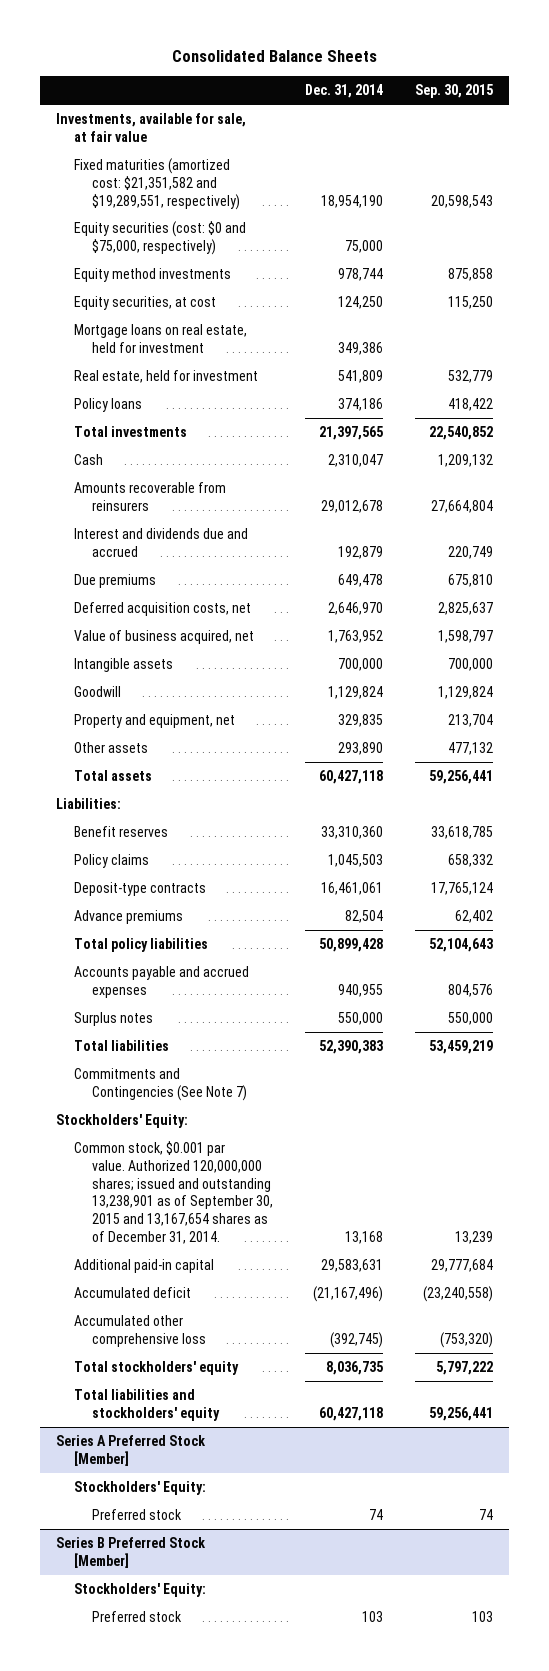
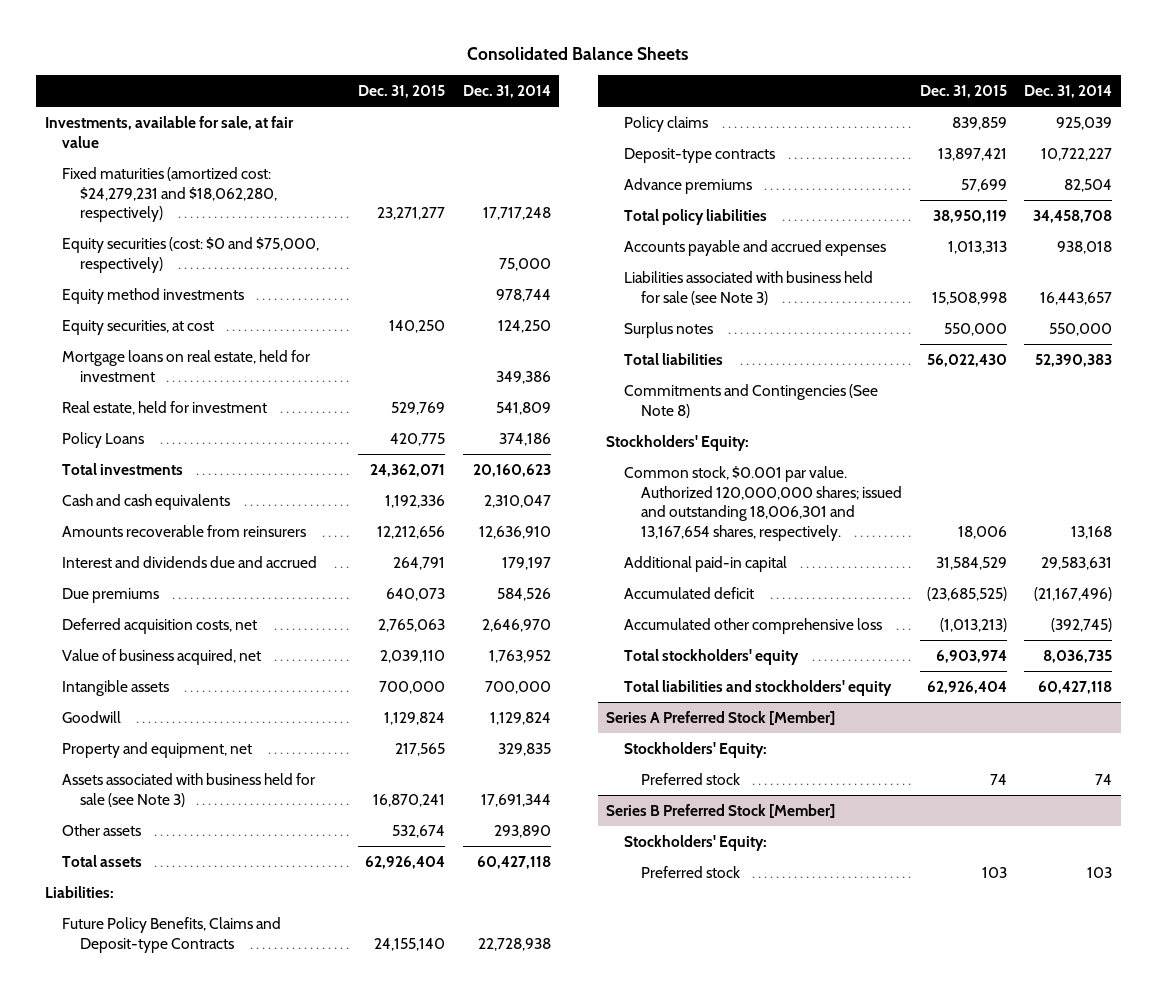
- | Dec. 31, 2014 | Sep. 30, 2015
+ | Dec. 31, 2015 | Dec. 31, 2014
- Fixed maturities (amortized cost: $21,351,582 and $19,289,551, respectively) | 18,954,190 | 20,598,543
+ Fixed maturities (amortized cost: $24,279,231 and $18,062,280, respectively) | 23,271,277 | 17,717,248
- Policy loans | 374,186 | 418,422
- Total investments | 21,397,565 | 22,540,852
- Cash | 2,310,047 | 1,209,132
- Amounts recoverable from reinsurers | 29,012,678 | 27,664,804
- Interest and dividends due and accrued | 192,879 | 220,749
- Due premiums | 649,478 | 675,810
+ Policy Loans | 420,775 | 374,186
+ Total investments | 24,362,071 | 20,160,623
+ Cash and cash equivalents | 1,192,336 | 2,310,047
+ Amounts recoverable from reinsurers | 12,212,656 | 12,636,910
+ Interest and dividends due and accrued | 264,791 | 179,197
+ Due premiums | 640,073 | 584,526
+ Assets associated with business held for sale (see Note 3) | 16,870,241 | 17,691,344
- Benefit reserves | 33,310,360 | 33,618,785
- Policy claims | 1,045,503 | 658,332
- Deposit-type contracts | 16,461,061 | 17,765,124
+ Future Policy Benefits, Claims and Deposit-type Contracts | 24,155,140 | 22,728,938
+ Policy claims | 839,859 | 925,039
+ Deposit-type contracts | 13,897,421 | 10,722,227
- Total policy liabilities | 50,899,428 | 52,104,643
- Accounts payable and accrued expenses | 940,955 | 804,576
+ Total policy liabilities | 38,950,119 | 34,458,708
+ Accounts payable and accrued expenses | 1,013,313 | 938,018
+ Liabilities associated with business held for sale (see Note 3) | 15,508,998 | 16,443,657
- Commitments and Contingencies (See Note 7)
+ Commitments and Contingencies (See Note 8)
- Common stock, $0.001 par value. Authorized 120,000,000 shares; issued and outstanding 13,238,901 as of September 30, 2015 and 13,167,654 shares as of December 31, 2014. | 13,168 | 13,239
+ Common stock, $0.001 par value. Authorized 120,000,000 shares; issued and outstanding 18,006,301 and 13,167,654 shares, respectively. | 18,006 | 13,168

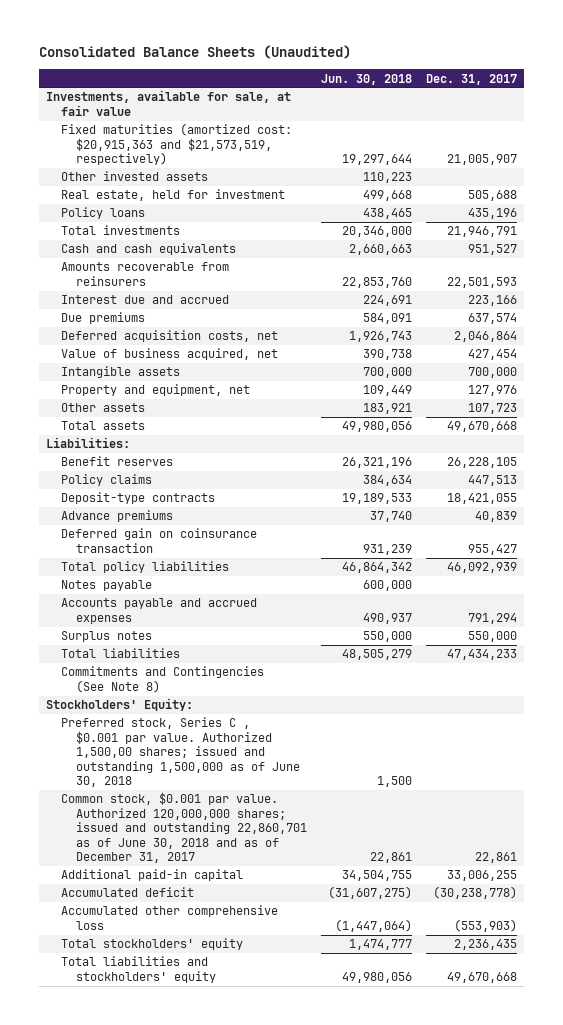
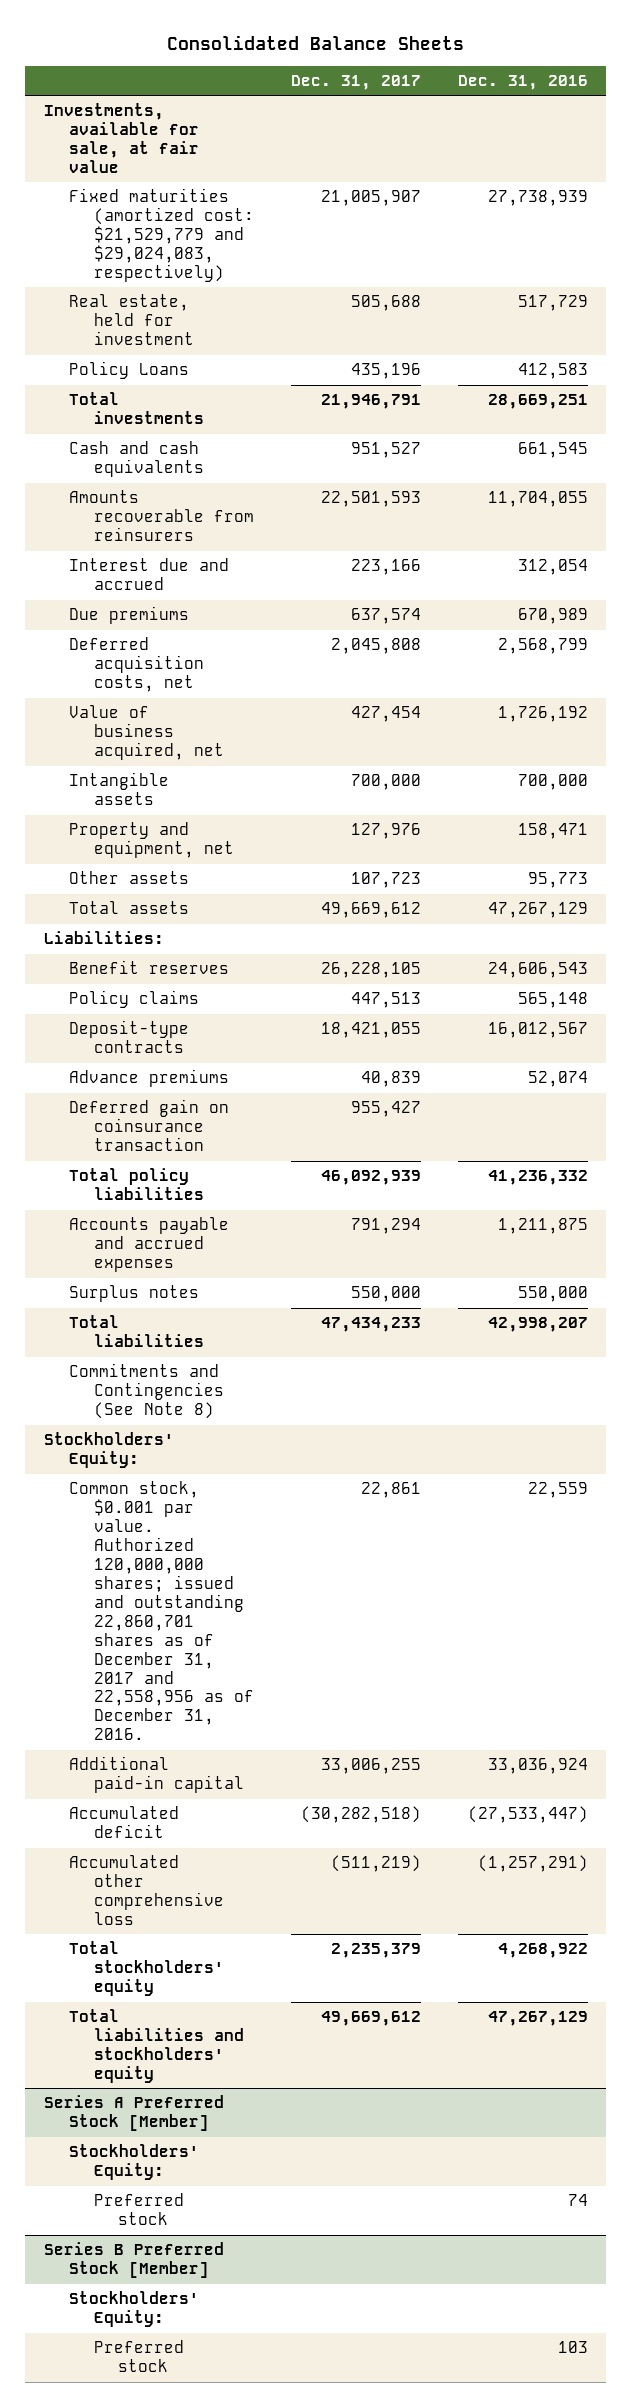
- Consolidated Balance Sheets (Unaudited)
+ Consolidated Balance Sheets
- | Jun. 30, 2018 | Dec. 31, 2017
+ | Dec. 31, 2017 | Dec. 31, 2016
- Fixed maturities (amortized cost: $20,915,363 and $21,573,519, respectively) | 19,297,644 | 21,005,907
- Other invested assets | 110,223 |
+ Fixed maturities (amortized cost: $21,529,779 and $29,024,083, respectively) | 21,005,907 | 27,738,939
- Policy loans | 438,465 | 435,196
+ Policy Loans | 435,196 | 412,583
- Deferred acquisition costs, net | 1,926,743 | 2,046,864
+ Deferred acquisition costs, net | 2,045,808 | 2,568,799
- Total assets | 49,980,056 | 49,670,668
+ Total assets | 49,669,612 | 47,267,129
- Notes payable | 600,000 |
- Preferred stock, Series C , $0.001 par value. Authorized 1,500,00 shares; issued and outstanding 1,500,000 as of June 30, 2018 | 1,500 |
- Common stock, $0.001 par value. Authorized 120,000,000 shares; issued and outstanding 22,860,701 as of June 30, 2018 and as of December 31, 2017 | 22,861 | 22,861
+ Common stock, $0.001 par value. Authorized 120,000,000 shares; issued and outstanding 22,860,701 shares as of December 31, 2017 and 22,558,956 as of December 31, 2016. | 22,861 | 22,559
- Accumulated deficit | (31,607,275) | (30,238,778)
- Accumulated other comprehensive loss | (1,447,064) | (553,903)
- Total stockholders' equity | 1,474,777 | 2,236,435
- Total liabilities and stockholders' equity | 49,980,056 | 49,670,668
+ Accumulated deficit | (30,282,518) | (27,533,447)
+ Accumulated other comprehensive loss | (511,219) | (1,257,291)
+ Total stockholders' equity | 2,235,379 | 4,268,922
+ Total liabilities and stockholders' equity | 49,669,612 | 47,267,129
+ Series A Preferred Stock [Member]
+ Stockholders' Equity:
+ Preferred stock | | 74
+ Series B Preferred Stock [Member]
+ Stockholders' Equity:
+ Preferred stock | | 103

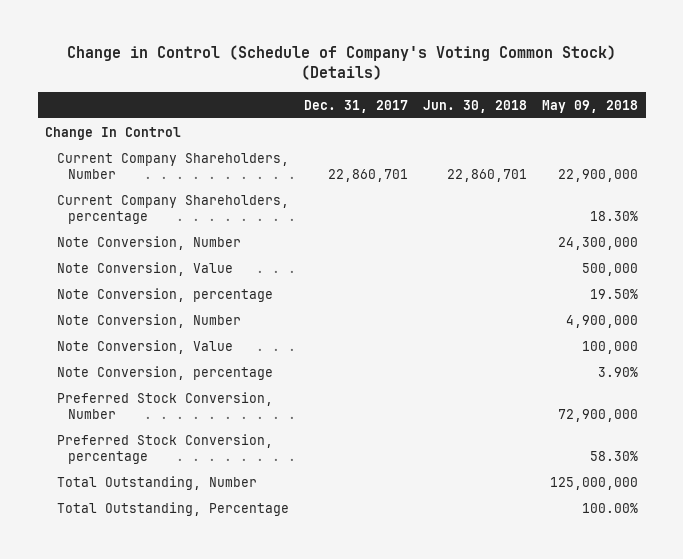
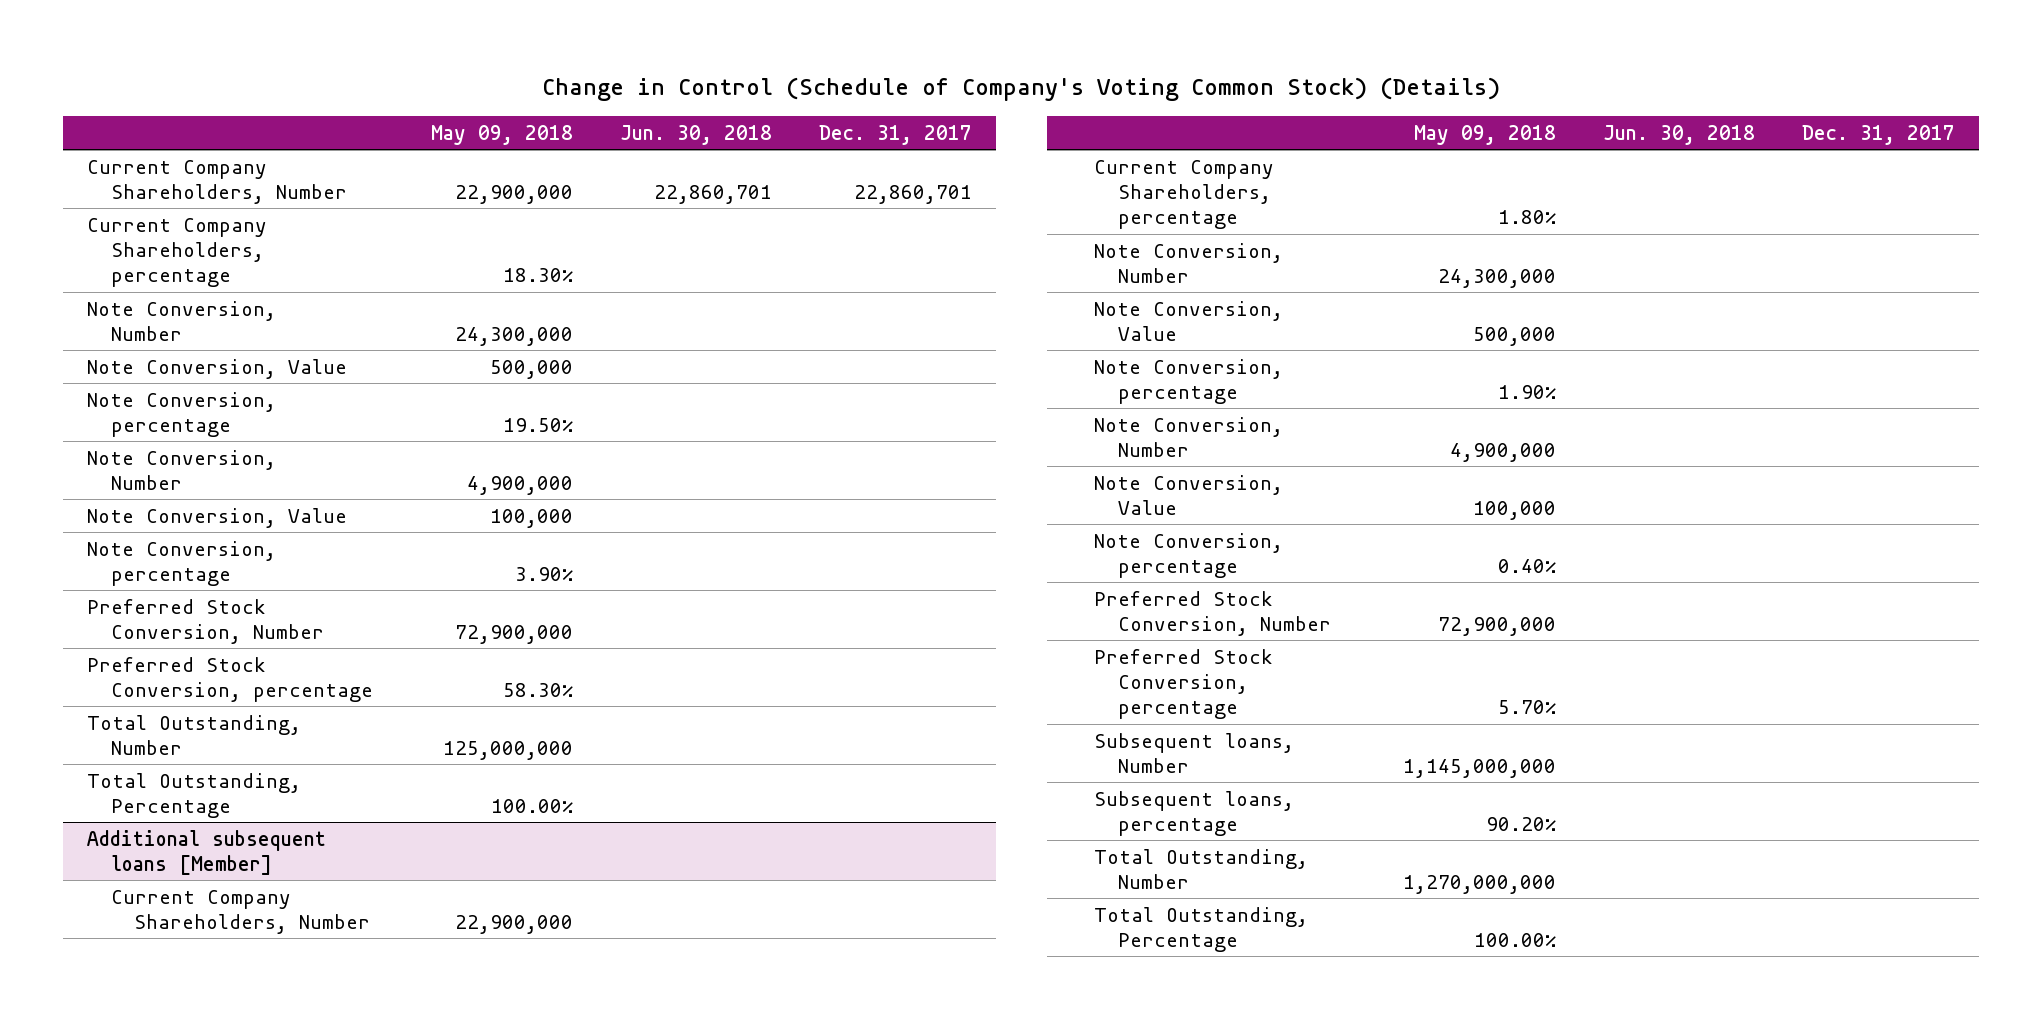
- | Dec. 31, 2017 | Jun. 30, 2018 | May 09, 2018
+ | May 09, 2018 | Jun. 30, 2018 | Dec. 31, 2017
- Change In Control
+ Additional subsequent loans [Member]
+ Current Company Shareholders, Number | 22,900,000 | |
+ Current Company Shareholders, percentage | 1.80% | |
+ Note Conversion, Number | 24,300,000 | |
+ Note Conversion, Value | 500,000 | |
+ Note Conversion, percentage | 1.90% | |
+ Note Conversion, Number | 4,900,000 | |
+ Note Conversion, Value | 100,000 | |
+ Note Conversion, percentage | 0.40% | |
+ Preferred Stock Conversion, Number | 72,900,000 | |
+ Preferred Stock Conversion, percentage | 5.70% | |
+ Subsequent loans, Number | 1,145,000,000 | |
+ Subsequent loans, percentage | 90.20% | |
+ Total Outstanding, Number | 1,270,000,000 | |
+ Total Outstanding, Percentage | 100.00% | |

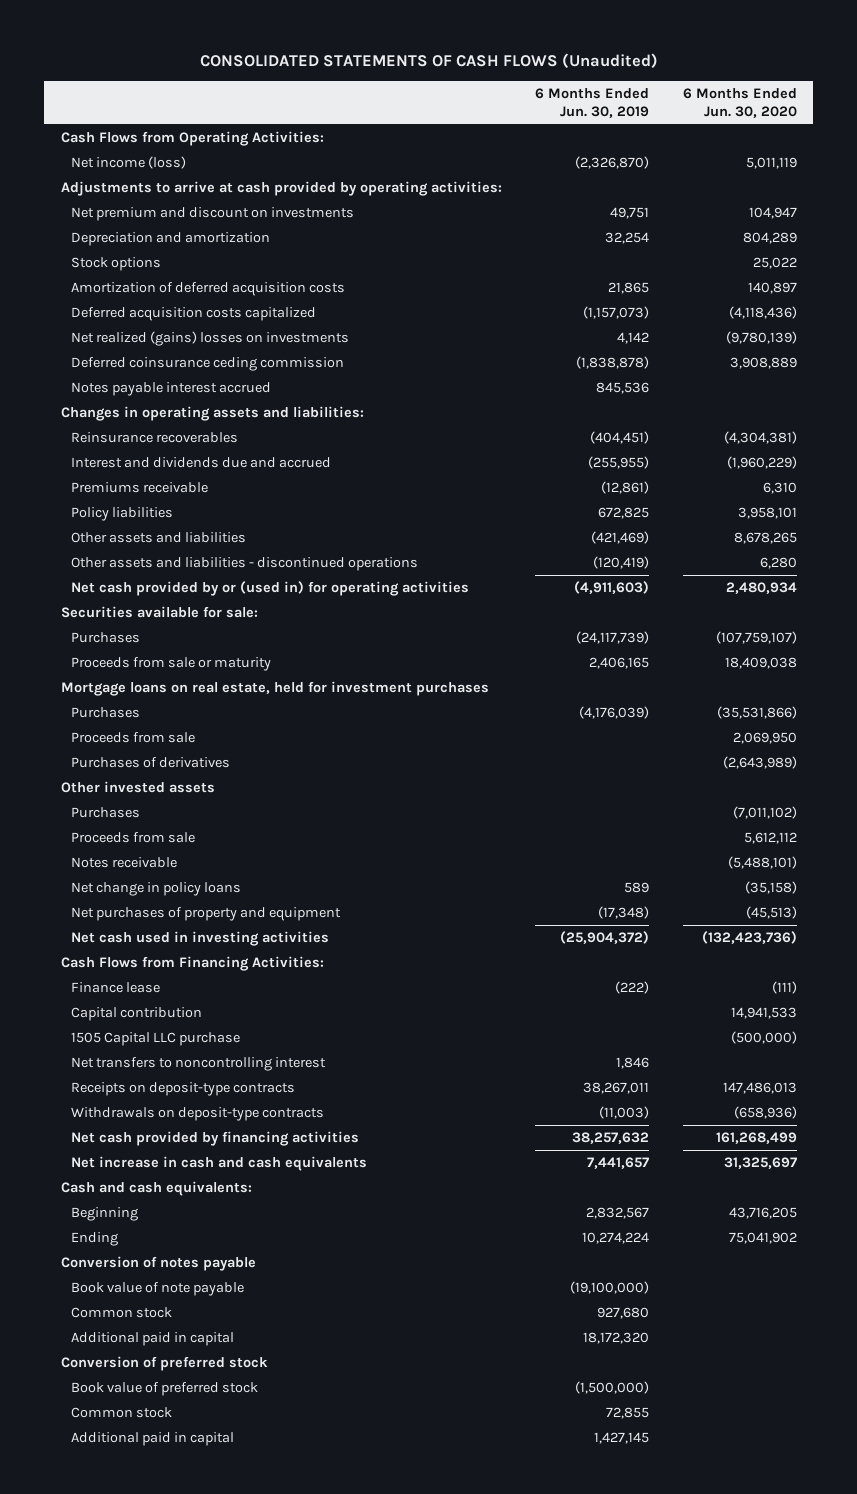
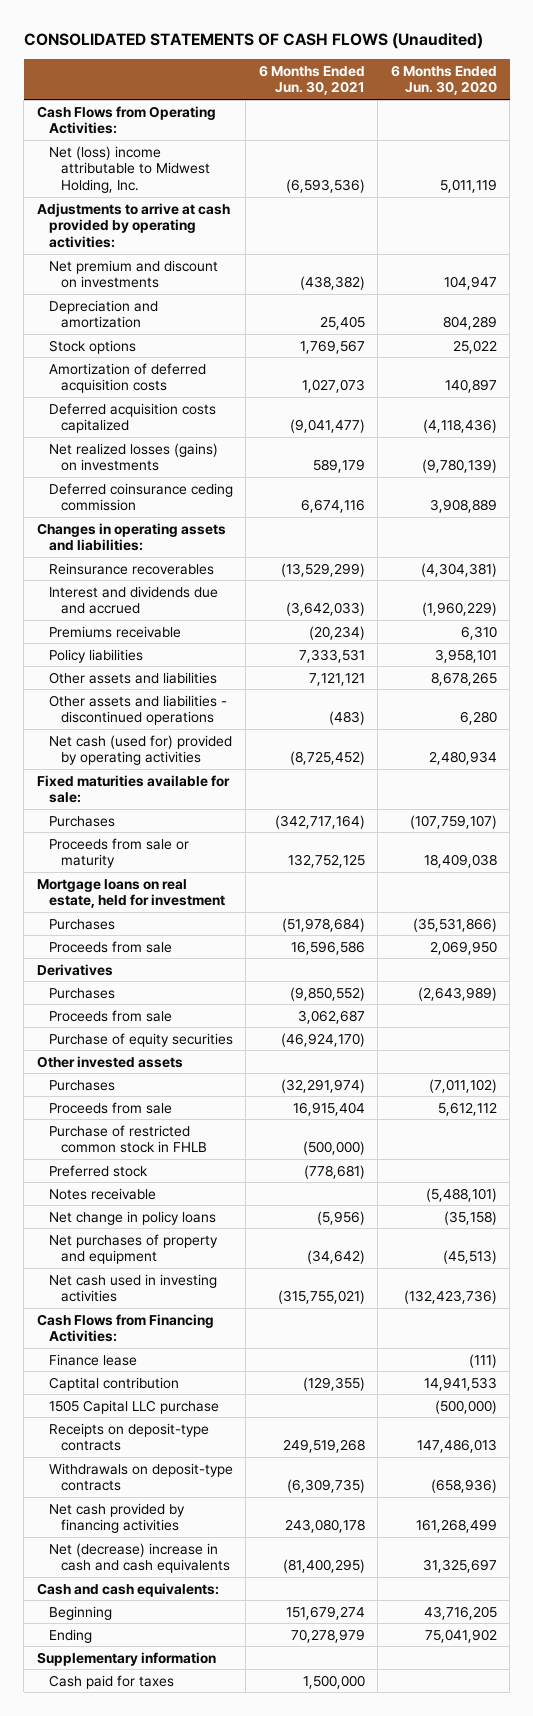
- | 6 Months Ended Jun. 30, 2019 | 6 Months Ended Jun. 30, 2020
+ | 6 Months Ended Jun. 30, 2021 | 6 Months Ended Jun. 30, 2020
- Net income (loss) | (2,326,870) | 5,011,119
+ Net (loss) income attributable to Midwest Holding, Inc. | (6,593,536) | 5,011,119
- Net realized (gains) losses on investments | 4,142 | (9,780,139)
+ Net realized losses (gains) on investments | 589,179 | (9,780,139)
- Notes payable interest accrued | 845,536 |
- Net cash provided by or (used in) for operating activities | (4,911,603) | 2,480,934
- Securities available for sale:
+ Net cash (used for) provided by operating activities | (8,725,452) | 2,480,934
+ Fixed maturities available for sale:
- Mortgage loans on real estate, held for investment purchases
+ Mortgage loans on real estate, held for investment
- Purchases of derivatives | | (2,643,989)
+ Derivatives
+ Purchases | (9,850,552) | (2,643,989)
+ Proceeds from sale | 3,062,687 |
+ Purchase of equity securities | (46,924,170) |
+ Purchase of restricted common stock in FHLB | (500,000) |
+ Preferred stock | (778,681) |
- Capital contribution | | 14,941,533
+ Captital contribution | (129,355) | 14,941,533
- Net transfers to noncontrolling interest | 1,846 |
- Net increase in cash and cash equivalents | 7,441,657 | 31,325,697
+ Net (decrease) increase in cash and cash equivalents | (81,400,295) | 31,325,697
- Conversion of notes payable
- Book value of note payable | (19,100,000) |
- Common stock | 927,680 |
- Additional paid in capital | 18,172,320 |
- Conversion of preferred stock
- Book value of preferred stock | (1,500,000) |
- Common stock | 72,855 |
- Additional paid in capital | 1,427,145 |
+ Supplementary information
+ Cash paid for taxes | 1,500,000 |

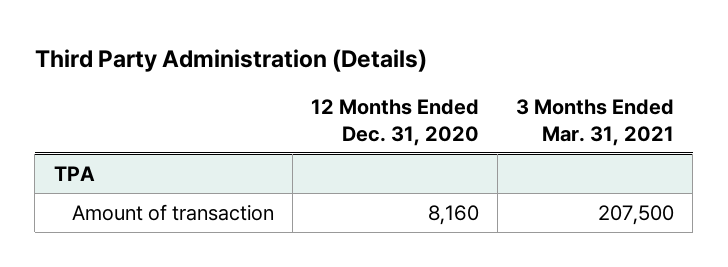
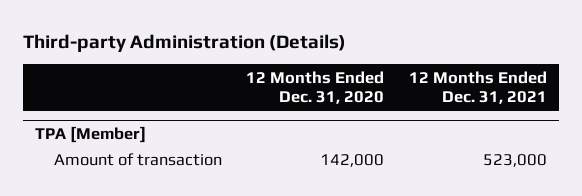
- Third Party Administration (Details)
+ Third-party Administration (Details)
- | 12 Months Ended Dec. 31, 2020 | 3 Months Ended Mar. 31, 2021
+ | 12 Months Ended Dec. 31, 2020 | 12 Months Ended Dec. 31, 2021
- TPA
- Amount of transaction | 8,160 | 207,500
+ TPA [Member]
+ Amount of transaction | 142,000 | 523,000

